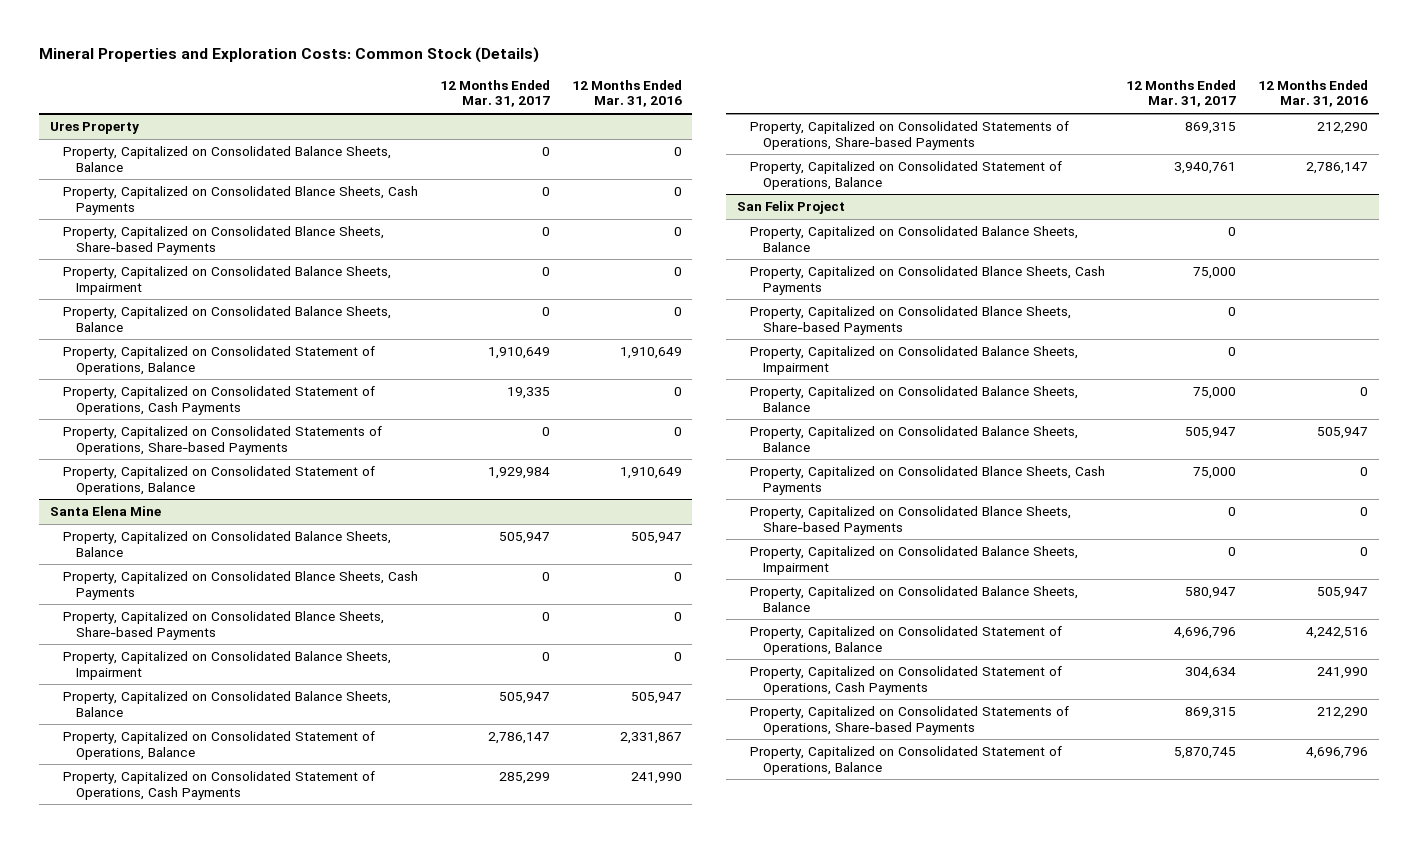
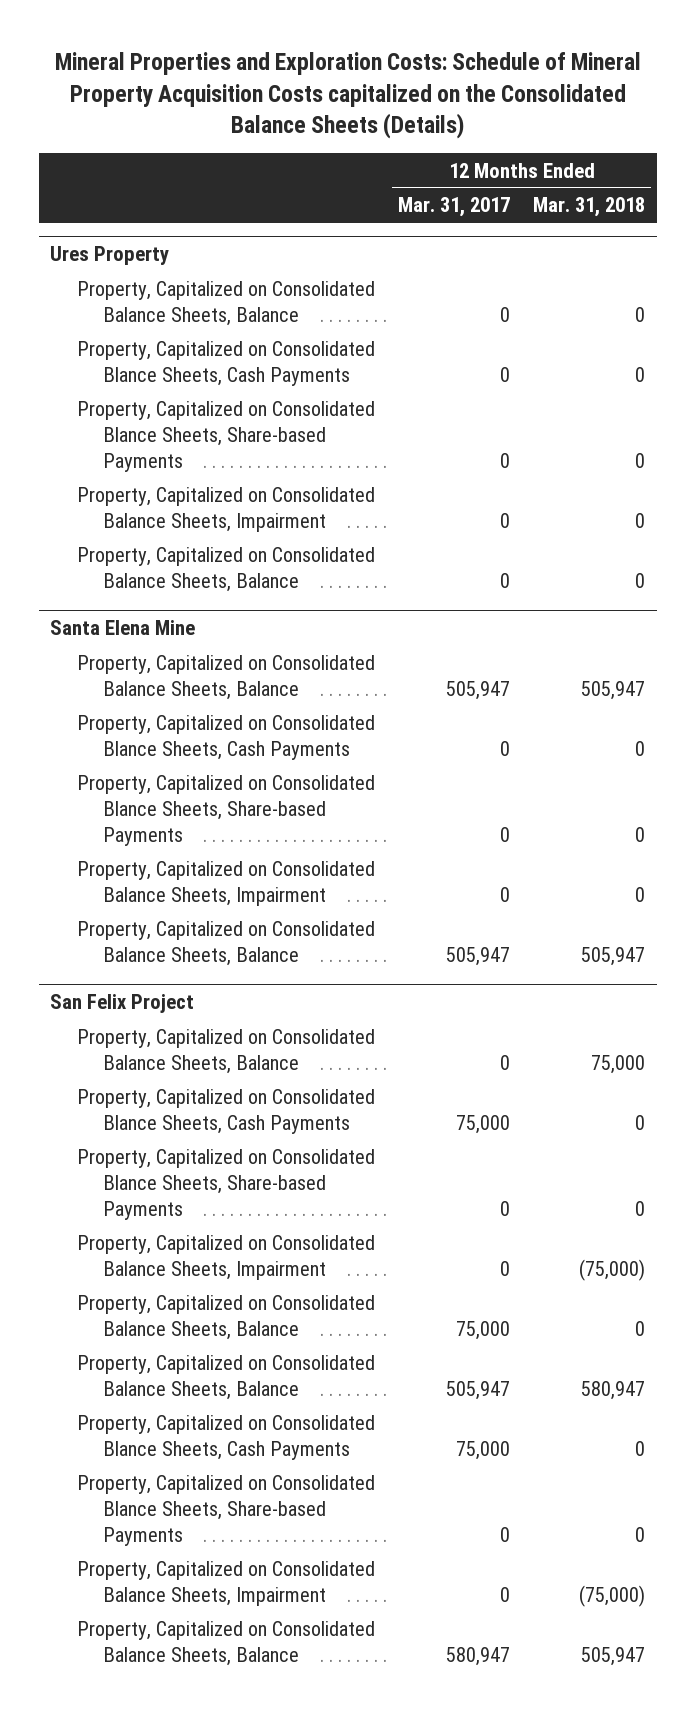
- Mineral Properties and Exploration Costs: Common Stock (Details)
+ Mineral Properties and Exploration Costs: Schedule of Mineral Property Acquisition Costs capitalized on the Consolidated Balance Sheets (Details)
- | 12 Months Ended Mar. 31, 2017 | 12 Months Ended Mar. 31, 2016
+ | 12 Months Ended Mar. 31, 2017 | 12 Months Ended Mar. 31, 2018
@ Ures Property
- Property, Capitalized on Consolidated Statement of Operations, Balance | 1,910,649 | 1,910,649
- Property, Capitalized on Consolidated Statement of Operations, Cash Payments | 19,335 | 0
- Property, Capitalized on Consolidated Statements of Operations, Share-based Payments | 0 | 0
- Property, Capitalized on Consolidated Statement of Operations, Balance | 1,929,984 | 1,910,649
@ Santa Elena Mine
- Property, Capitalized on Consolidated Statement of Operations, Balance | 2,786,147 | 2,331,867
- Property, Capitalized on Consolidated Statement of Operations, Cash Payments | 285,299 | 241,990
- Property, Capitalized on Consolidated Statements of Operations, Share-based Payments | 869,315 | 212,290
- Property, Capitalized on Consolidated Statement of Operations, Balance | 3,940,761 | 2,786,147
@ San Felix Project
- Property, Capitalized on Consolidated Statement of Operations, Balance | 4,696,796 | 4,242,516
- Property, Capitalized on Consolidated Statement of Operations, Cash Payments | 304,634 | 241,990
- Property, Capitalized on Consolidated Statements of Operations, Share-based Payments | 869,315 | 212,290
- Property, Capitalized on Consolidated Statement of Operations, Balance | 5,870,745 | 4,696,796

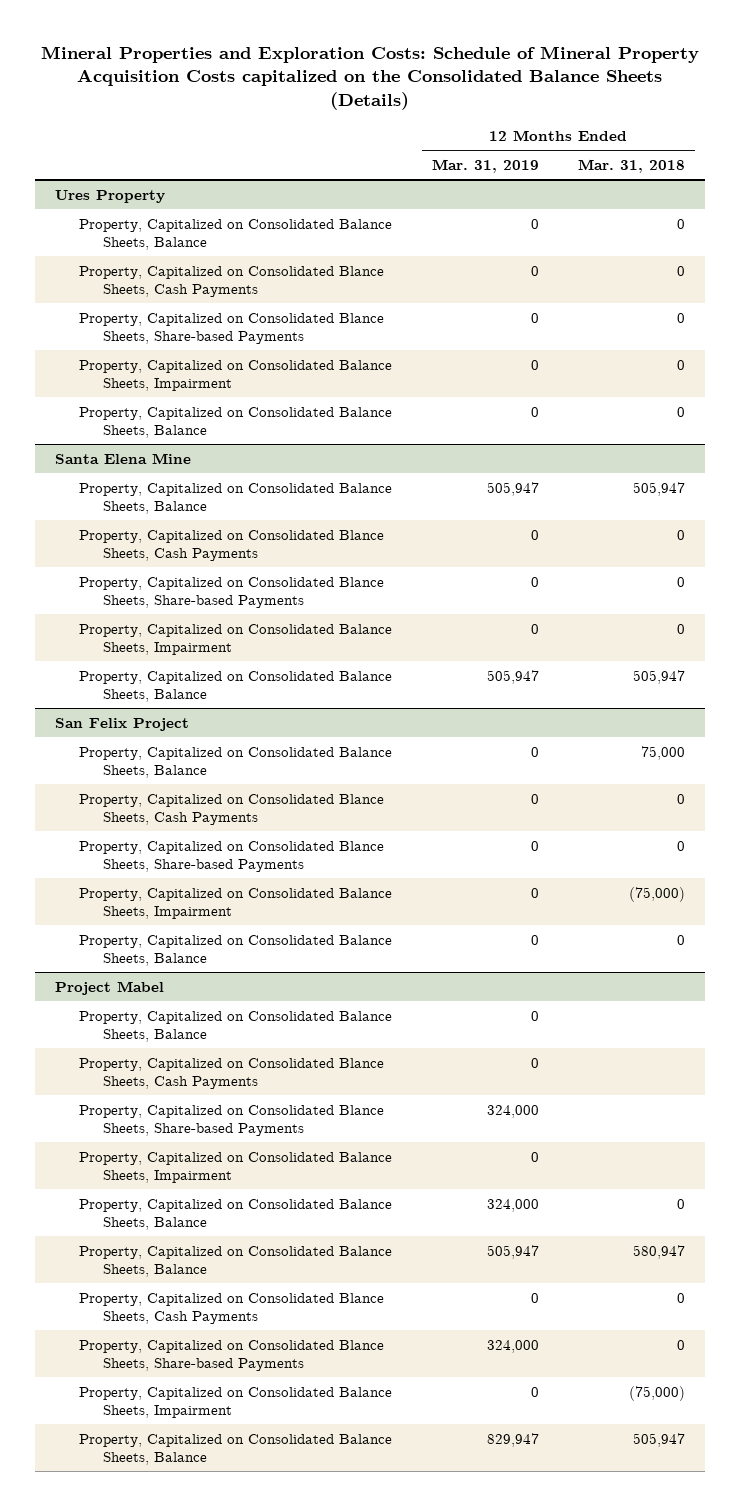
- | 12 Months Ended Mar. 31, 2017 | 12 Months Ended Mar. 31, 2018
+ | 12 Months Ended Mar. 31, 2019 | 12 Months Ended Mar. 31, 2018
+ Project Mabel
+ Property, Capitalized on Consolidated Balance Sheets, Balance | 0 |
+ Property, Capitalized on Consolidated Blance Sheets, Cash Payments | 0 |
+ Property, Capitalized on Consolidated Blance Sheets, Share-based Payments | 324,000 |
+ Property, Capitalized on Consolidated Balance Sheets, Impairment | 0 |
+ Property, Capitalized on Consolidated Balance Sheets, Balance | 324,000 | 0

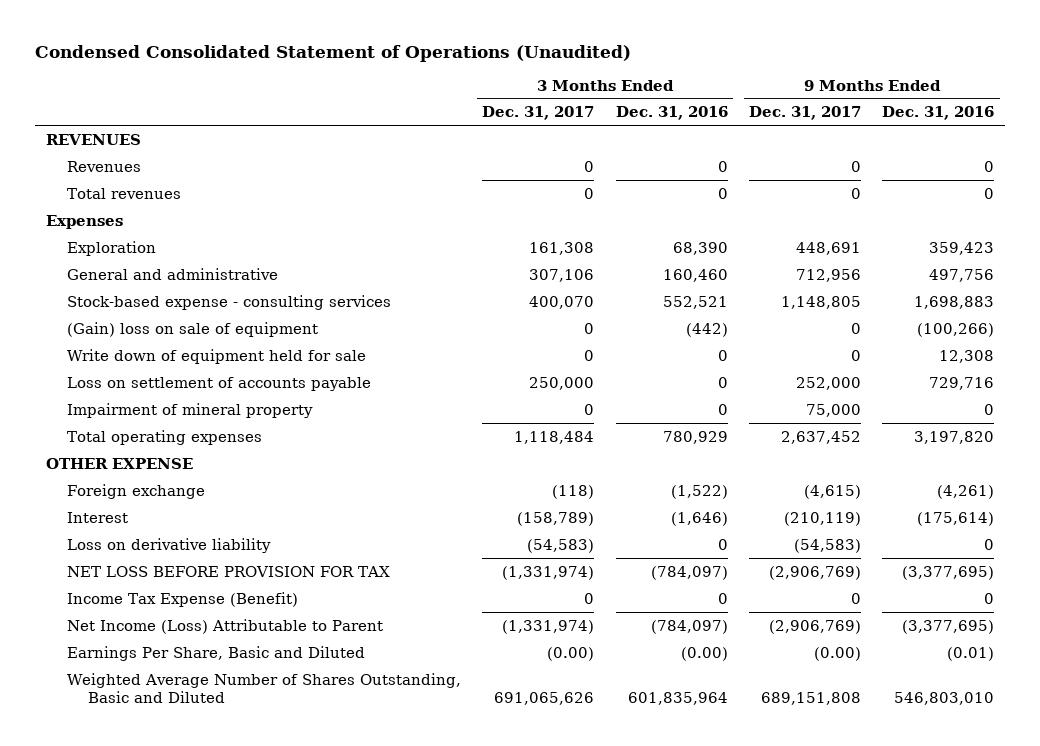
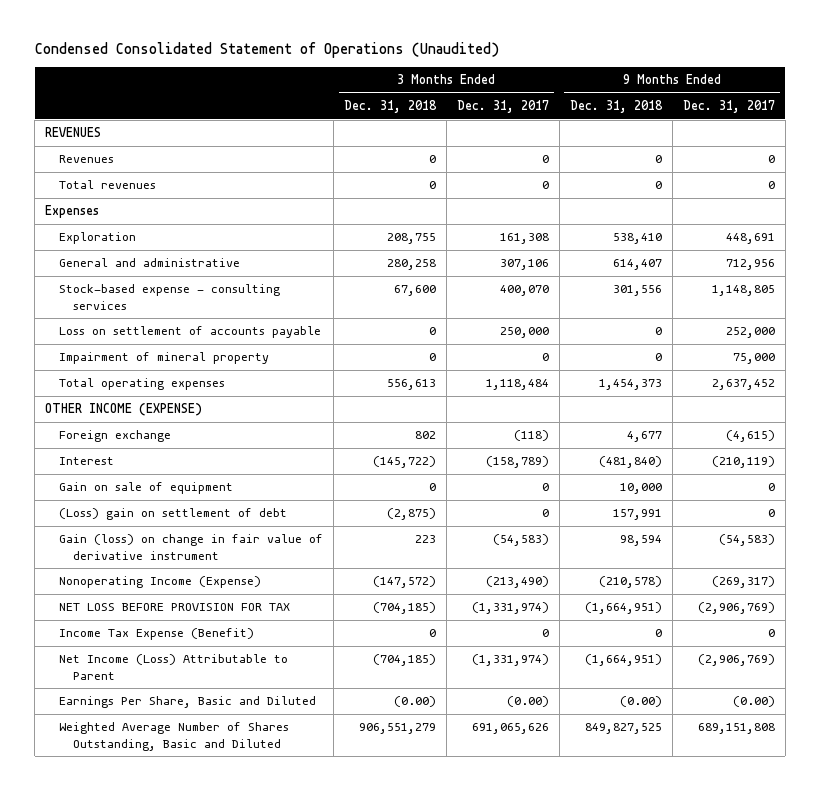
- | 3 Months Ended Dec. 31, 2017 | 3 Months Ended Dec. 31, 2016 | 9 Months Ended Dec. 31, 2017 | 9 Months Ended Dec. 31, 2016
+ | 3 Months Ended Dec. 31, 2018 | 3 Months Ended Dec. 31, 2017 | 9 Months Ended Dec. 31, 2018 | 9 Months Ended Dec. 31, 2017
- (Gain) loss on sale of equipment | 0 | (442) | 0 | (100,266)
- Write down of equipment held for sale | 0 | 0 | 0 | 12,308
- OTHER EXPENSE
+ OTHER INCOME (EXPENSE)
- Loss on derivative liability | (54,583) | 0 | (54,583) | 0
+ Gain on sale of equipment | 0 | 0 | 10,000 | 0
+ (Loss) gain on settlement of debt | (2,875) | 0 | 157,991 | 0
+ Gain (loss) on change in fair value of derivative instrument | 223 | (54,583) | 98,594 | (54,583)
+ Nonoperating Income (Expense) | (147,572) | (213,490) | (210,578) | (269,317)

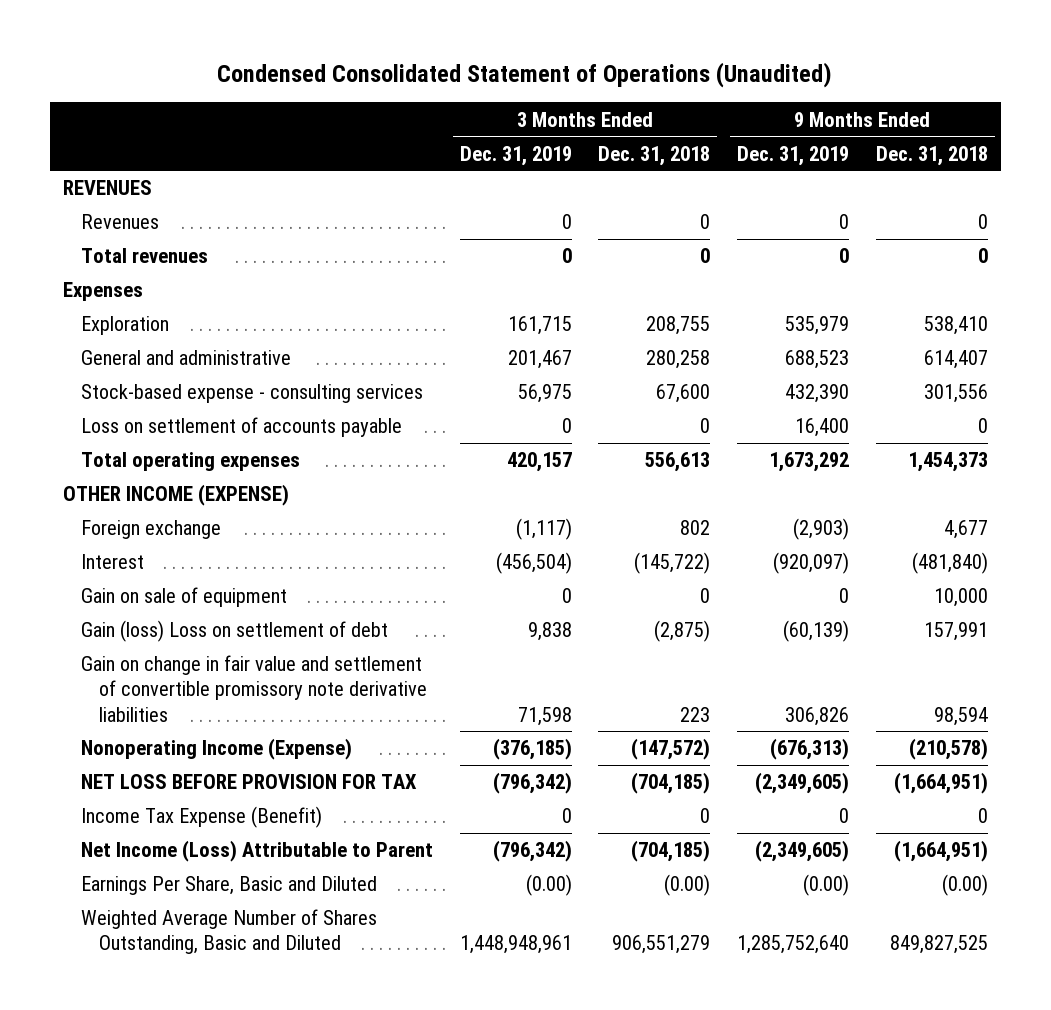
- | 3 Months Ended Dec. 31, 2018 | 3 Months Ended Dec. 31, 2017 | 9 Months Ended Dec. 31, 2018 | 9 Months Ended Dec. 31, 2017
+ | 3 Months Ended Dec. 31, 2019 | 3 Months Ended Dec. 31, 2018 | 9 Months Ended Dec. 31, 2019 | 9 Months Ended Dec. 31, 2018
- Impairment of mineral property | 0 | 0 | 0 | 75,000
- (Loss) gain on settlement of debt | (2,875) | 0 | 157,991 | 0
- Gain (loss) on change in fair value of derivative instrument | 223 | (54,583) | 98,594 | (54,583)
+ Gain (loss) Loss on settlement of debt | 9,838 | (2,875) | (60,139) | 157,991
+ Gain on change in fair value and settlement of convertible promissory note derivative liabilities | 71,598 | 223 | 306,826 | 98,594

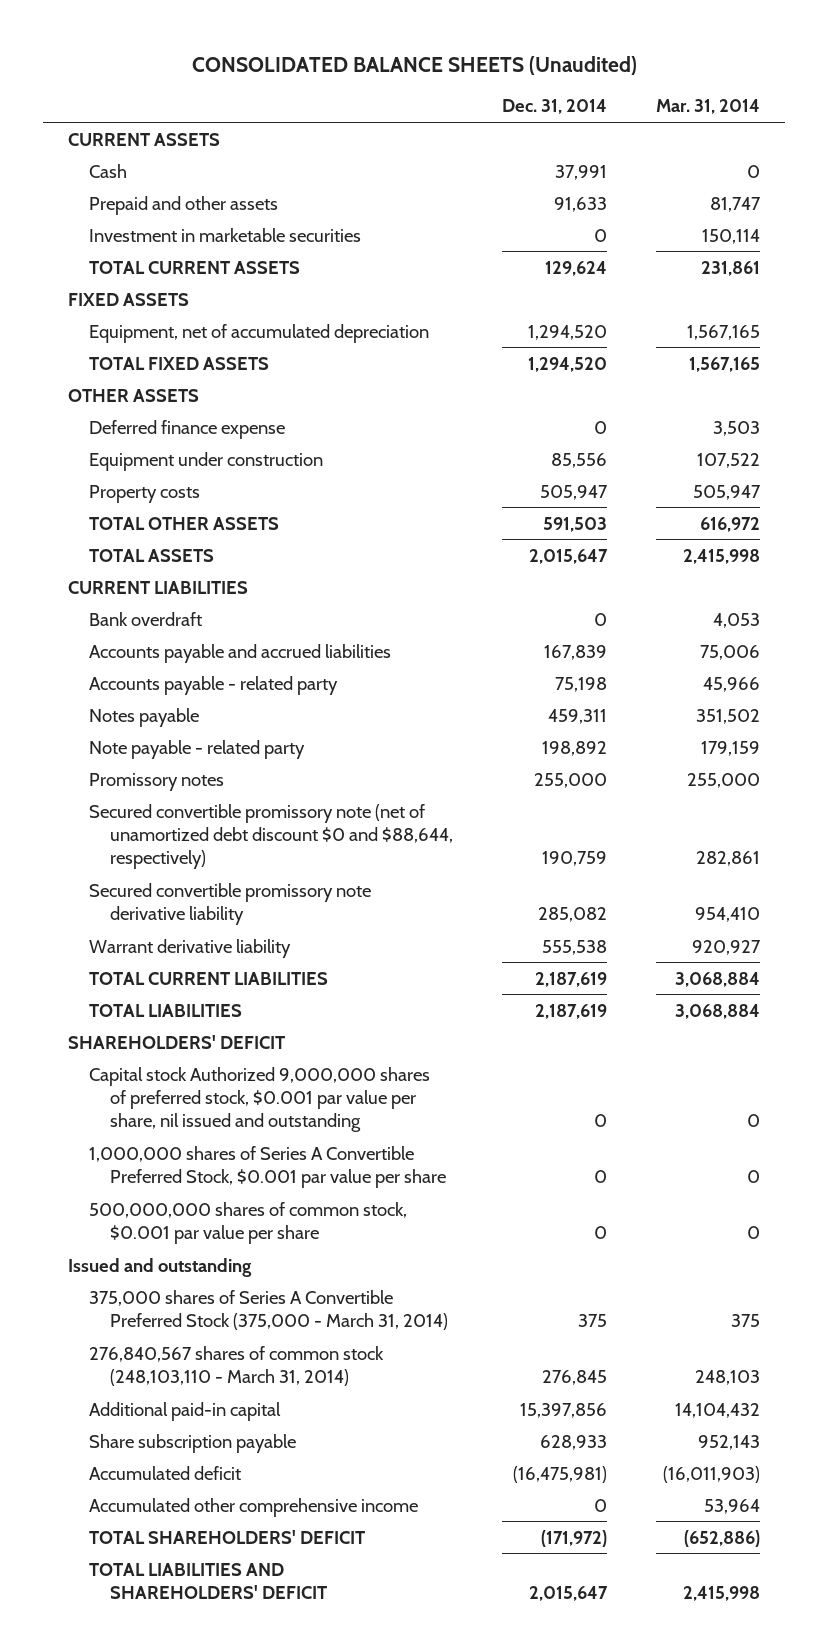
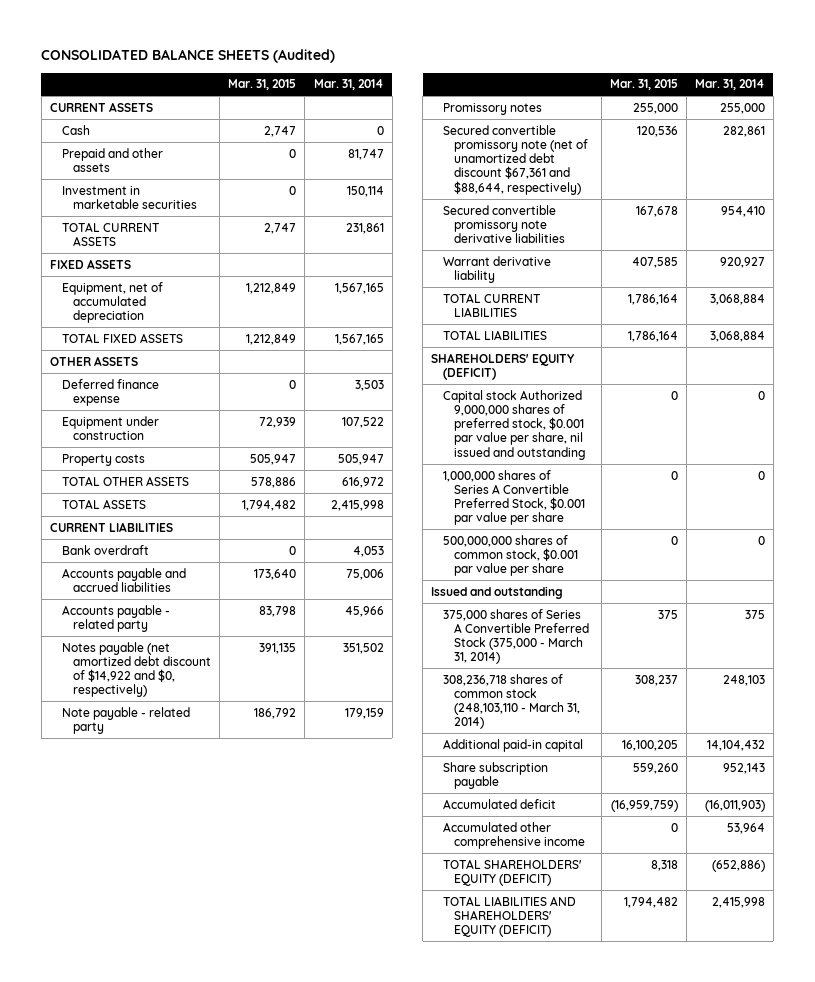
- CONSOLIDATED BALANCE SHEETS (Unaudited)
+ CONSOLIDATED BALANCE SHEETS (Audited)
- | Dec. 31, 2014 | Mar. 31, 2014
+ | Mar. 31, 2015 | Mar. 31, 2014
- Notes payable | 459,311 | 351,502
+ Notes payable (net amortized debt discount of $14,922 and $0, respectively) | 391,135 | 351,502
- Secured convertible promissory note (net of unamortized debt discount $0 and $88,644, respectively) | 190,759 | 282,861
- Secured convertible promissory note derivative liability | 285,082 | 954,410
+ Secured convertible promissory note (net of unamortized debt discount $67,361 and $88,644, respectively) | 120,536 | 282,861
+ Secured convertible promissory note derivative liabilities | 167,678 | 954,410
- SHAREHOLDERS' DEFICIT
+ SHAREHOLDERS' EQUITY (DEFICIT)
- 276,840,567 shares of common stock (248,103,110 - March 31, 2014) | 276,845 | 248,103
+ 308,236,718 shares of common stock (248,103,110 - March 31, 2014) | 308,237 | 248,103
- TOTAL SHAREHOLDERS' DEFICIT | (171,972) | (652,886)
- TOTAL LIABILITIES AND SHAREHOLDERS' DEFICIT | 2,015,647 | 2,415,998
+ TOTAL SHAREHOLDERS' EQUITY (DEFICIT) | 8,318 | (652,886)
+ TOTAL LIABILITIES AND SHAREHOLDERS' EQUITY (DEFICIT) | 1,794,482 | 2,415,998

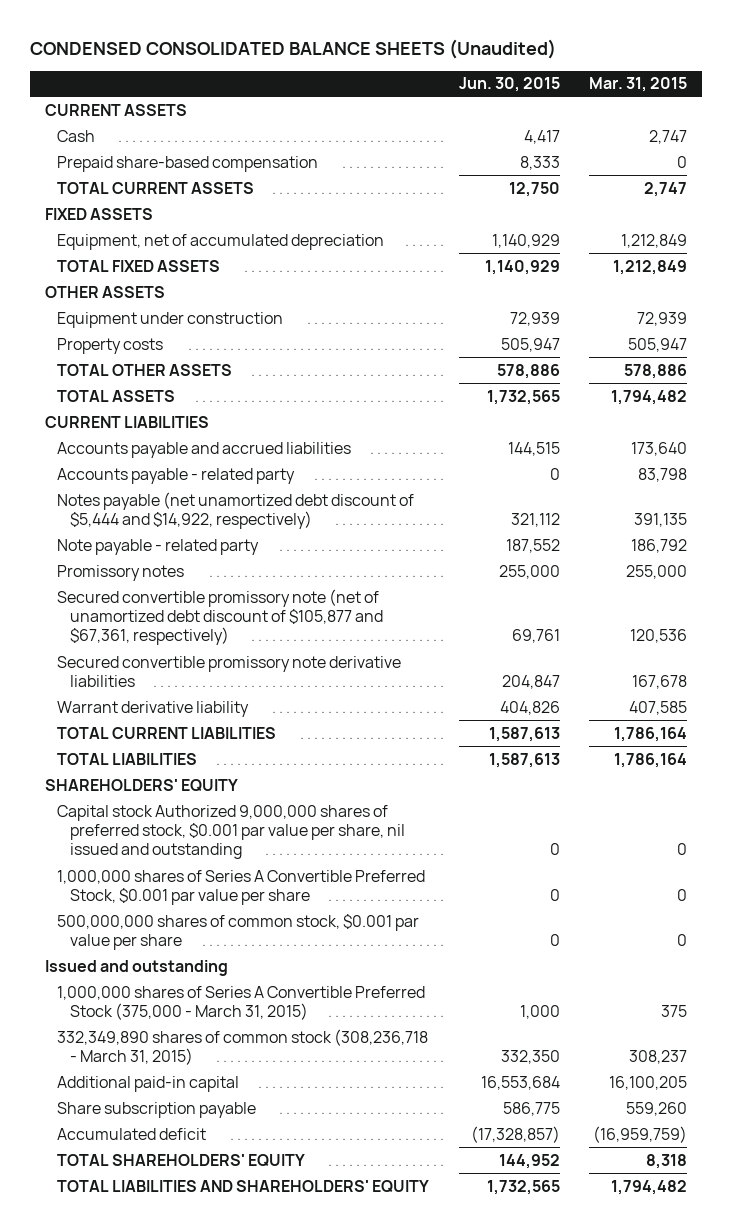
- CONSOLIDATED BALANCE SHEETS (Audited)
+ CONDENSED CONSOLIDATED BALANCE SHEETS (Unaudited)
- | Mar. 31, 2015 | Mar. 31, 2014
+ | Jun. 30, 2015 | Mar. 31, 2015
- Prepaid and other assets | 0 | 81,747
- Investment in marketable securities | 0 | 150,114
+ Prepaid share-based compensation | 8,333 | 0
- Deferred finance expense | 0 | 3,503
- Bank overdraft | 0 | 4,053
- Notes payable (net amortized debt discount of $14,922 and $0, respectively) | 391,135 | 351,502
+ Notes payable (net unamortized debt discount of $5,444 and $14,922, respectively) | 321,112 | 391,135
- Secured convertible promissory note (net of unamortized debt discount $67,361 and $88,644, respectively) | 120,536 | 282,861
+ Secured convertible promissory note (net of unamortized debt discount of $105,877 and $67,361, respectively) | 69,761 | 120,536
- SHAREHOLDERS' EQUITY (DEFICIT)
+ SHAREHOLDERS' EQUITY
- 375,000 shares of Series A Convertible Preferred Stock (375,000 - March 31, 2014) | 375 | 375
- 308,236,718 shares of common stock (248,103,110 - March 31, 2014) | 308,237 | 248,103
+ 1,000,000 shares of Series A Convertible Preferred Stock (375,000 - March 31, 2015) | 1,000 | 375
+ 332,349,890 shares of common stock (308,236,718 - March 31, 2015) | 332,350 | 308,237
- Accumulated other comprehensive income | 0 | 53,964
- TOTAL SHAREHOLDERS' EQUITY (DEFICIT) | 8,318 | (652,886)
- TOTAL LIABILITIES AND SHAREHOLDERS' EQUITY (DEFICIT) | 1,794,482 | 2,415,998
+ TOTAL SHAREHOLDERS' EQUITY | 144,952 | 8,318
+ TOTAL LIABILITIES AND SHAREHOLDERS' EQUITY | 1,732,565 | 1,794,482

